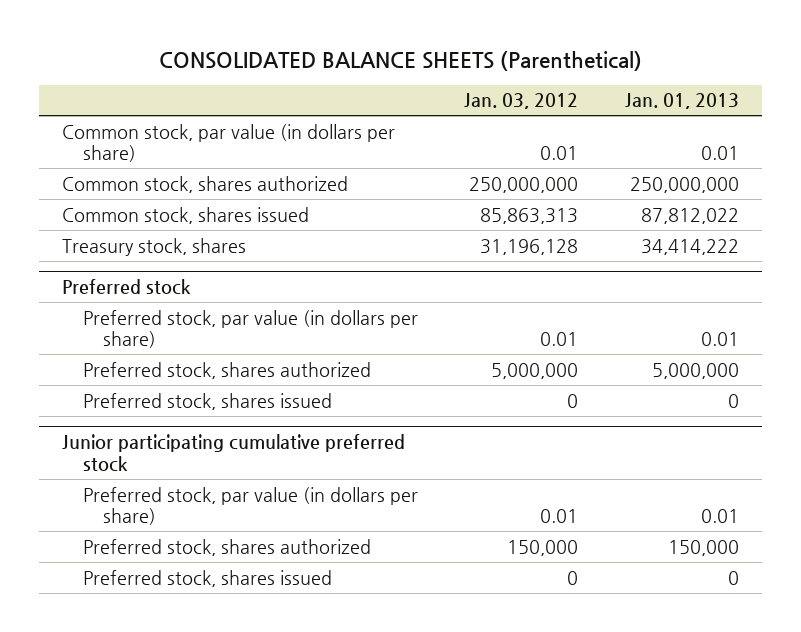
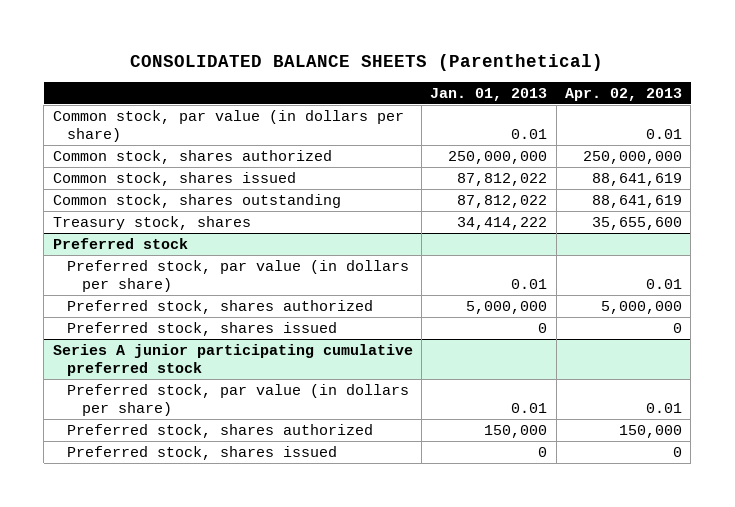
- | Jan. 03, 2012 | Jan. 01, 2013
+ | Jan. 01, 2013 | Apr. 02, 2013
+ Common stock, shares outstanding | 87,812,022 | 88,641,619
- Junior participating cumulative preferred stock
+ Series A junior participating cumulative preferred stock

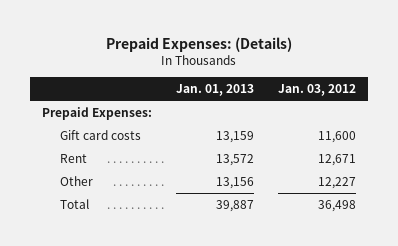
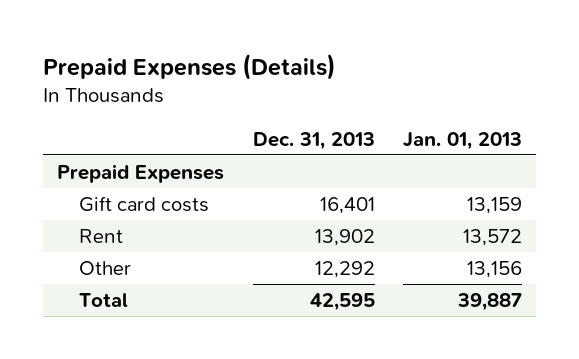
- Prepaid Expenses: (Details)
+ Prepaid Expenses (Details)
- | Jan. 01, 2013 | Jan. 03, 2012
+ | Dec. 31, 2013 | Jan. 01, 2013
- Prepaid Expenses:
+ Prepaid Expenses

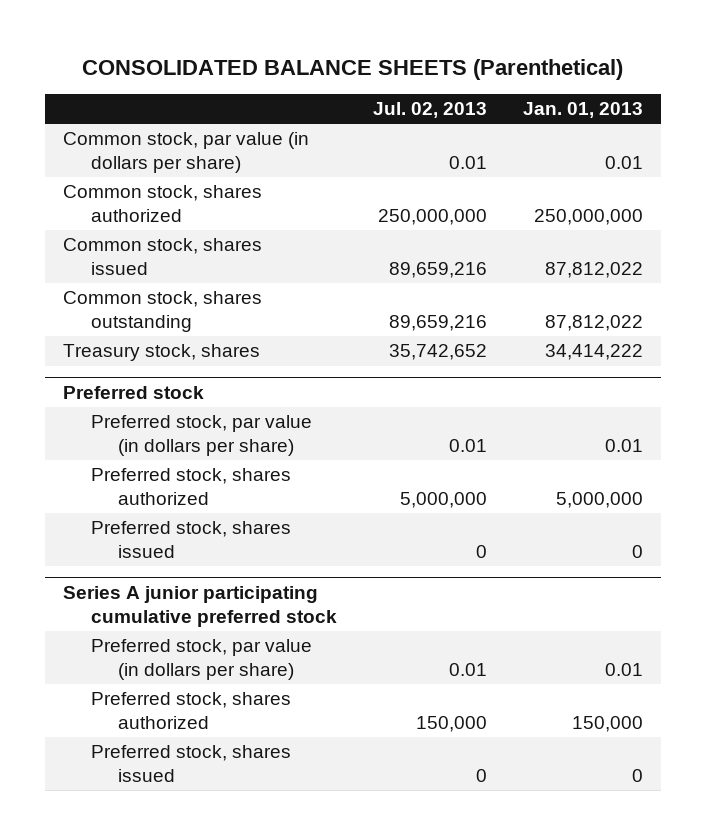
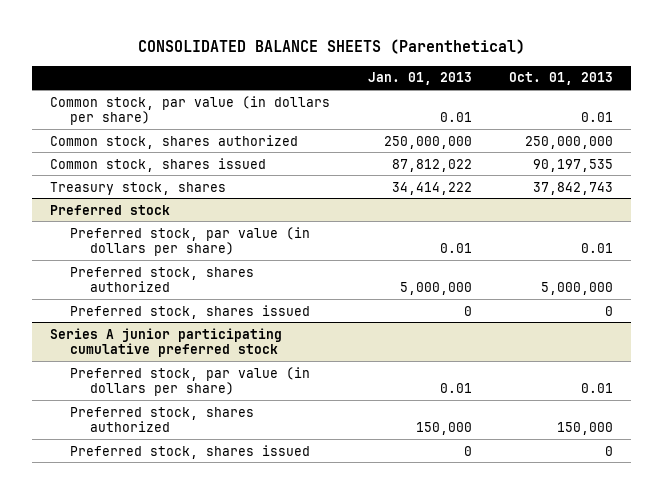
- | Jul. 02, 2013 | Jan. 01, 2013
+ | Jan. 01, 2013 | Oct. 01, 2013
- Common stock, shares outstanding | 89,659,216 | 87,812,022

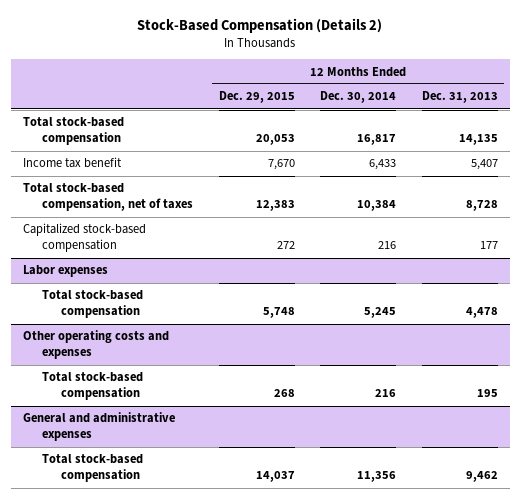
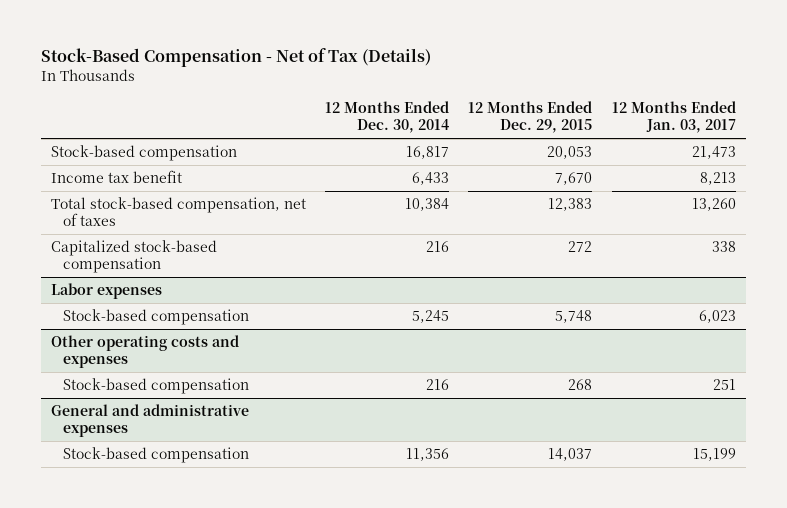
- Stock-Based Compensation (Details 2)
+ Stock-Based Compensation - Net of Tax (Details)
- | 12 Months Ended Dec. 29, 2015 | 12 Months Ended Dec. 30, 2014 | 12 Months Ended Dec. 31, 2013
+ | 12 Months Ended Dec. 30, 2014 | 12 Months Ended Dec. 29, 2015 | 12 Months Ended Jan. 03, 2017
- Total stock-based compensation | 20,053 | 16,817 | 14,135
+ Stock-based compensation | 16,817 | 20,053 | 21,473
@ Labor expenses
- Total stock-based compensation | 5,748 | 5,245 | 4,478
+ Stock-based compensation | 5,245 | 5,748 | 6,023
@ Other operating costs and expenses
- Total stock-based compensation | 268 | 216 | 195
+ Stock-based compensation | 216 | 268 | 251
@ General and administrative expenses
- Total stock-based compensation | 14,037 | 11,356 | 9,462
+ Stock-based compensation | 11,356 | 14,037 | 15,199

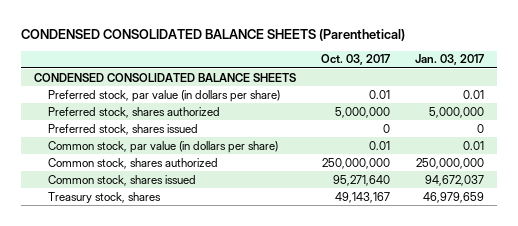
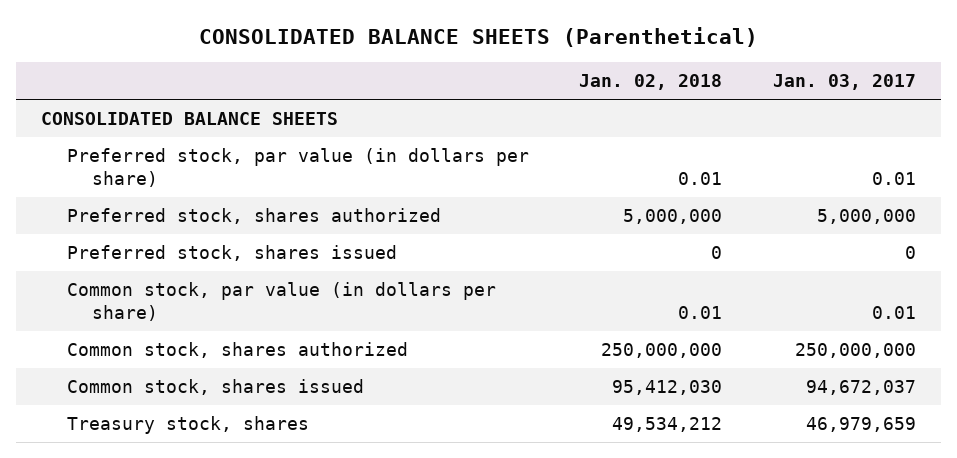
- CONDENSED CONSOLIDATED BALANCE SHEETS (Parenthetical)
+ CONSOLIDATED BALANCE SHEETS (Parenthetical)
- | Oct. 03, 2017 | Jan. 03, 2017
+ | Jan. 02, 2018 | Jan. 03, 2017
- CONDENSED CONSOLIDATED BALANCE SHEETS
+ CONSOLIDATED BALANCE SHEETS

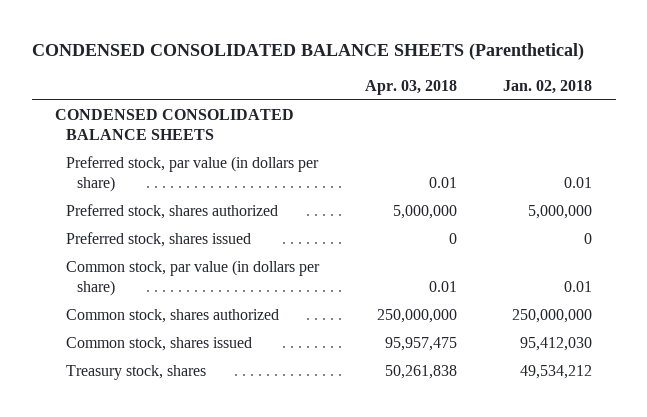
- CONSOLIDATED BALANCE SHEETS (Parenthetical)
+ CONDENSED CONSOLIDATED BALANCE SHEETS (Parenthetical)
- | Jan. 02, 2018 | Jan. 03, 2017
+ | Apr. 03, 2018 | Jan. 02, 2018
- CONSOLIDATED BALANCE SHEETS
+ CONDENSED CONSOLIDATED BALANCE SHEETS

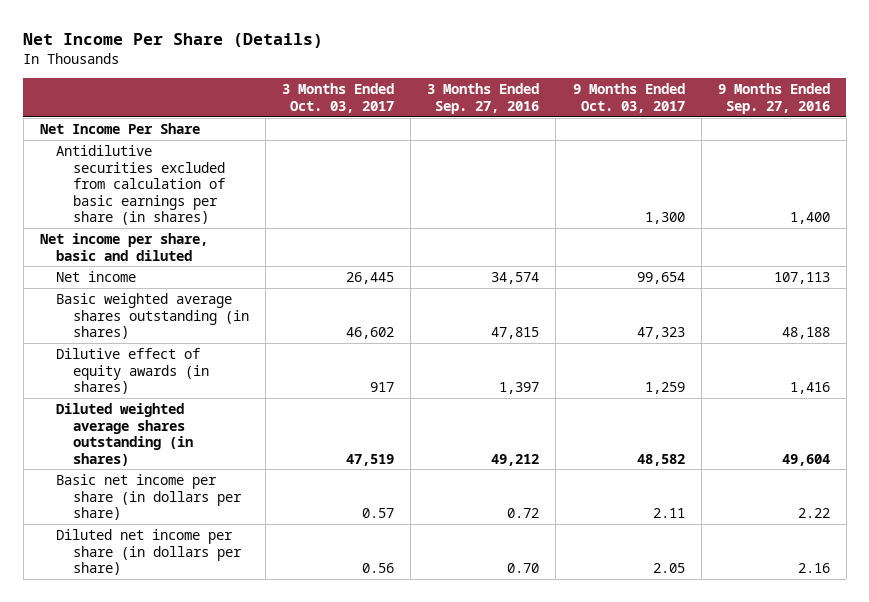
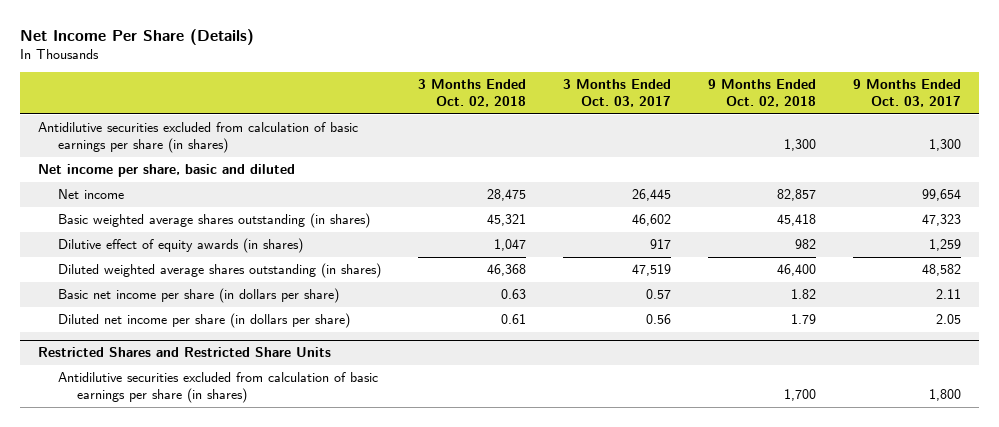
- | 3 Months Ended Oct. 03, 2017 | 3 Months Ended Sep. 27, 2016 | 9 Months Ended Oct. 03, 2017 | 9 Months Ended Sep. 27, 2016
+ | 3 Months Ended Oct. 02, 2018 | 3 Months Ended Oct. 03, 2017 | 9 Months Ended Oct. 02, 2018 | 9 Months Ended Oct. 03, 2017
- Net Income Per Share
+ Restricted Shares and Restricted Share Units
+ Antidilutive securities excluded from calculation of basic earnings per share (in shares) | | | 1,700 | 1,800

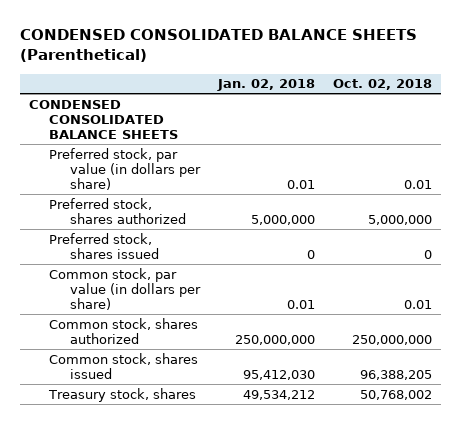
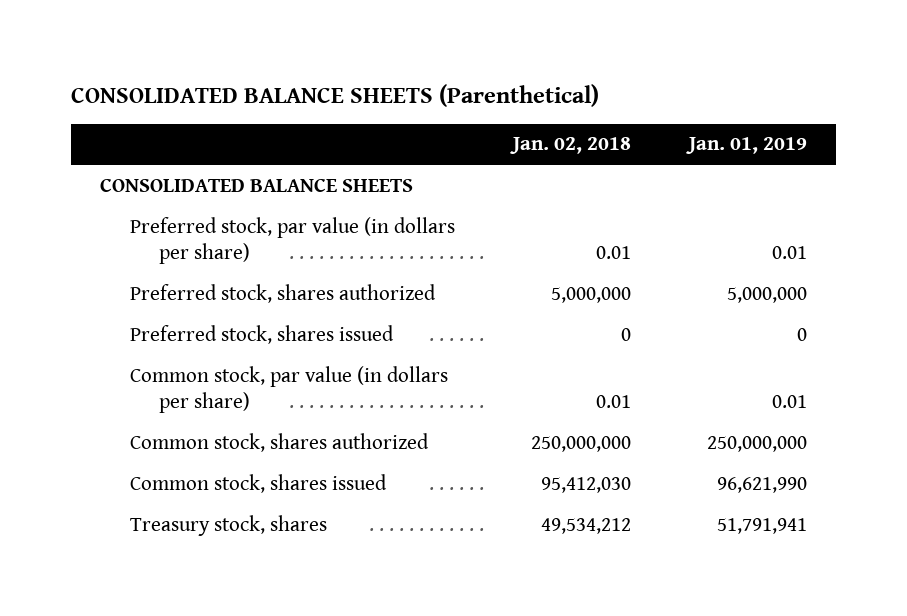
- CONDENSED CONSOLIDATED BALANCE SHEETS (Parenthetical)
+ CONSOLIDATED BALANCE SHEETS (Parenthetical)
- | Jan. 02, 2018 | Oct. 02, 2018
+ | Jan. 02, 2018 | Jan. 01, 2019
- CONDENSED CONSOLIDATED BALANCE SHEETS
+ CONSOLIDATED BALANCE SHEETS

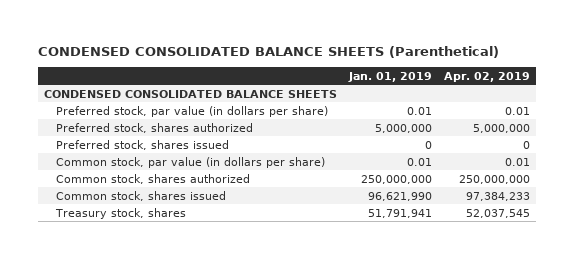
- CONSOLIDATED BALANCE SHEETS (Parenthetical)
+ CONDENSED CONSOLIDATED BALANCE SHEETS (Parenthetical)
- | Jan. 02, 2018 | Jan. 01, 2019
+ | Jan. 01, 2019 | Apr. 02, 2019
- CONSOLIDATED BALANCE SHEETS
+ CONDENSED CONSOLIDATED BALANCE SHEETS

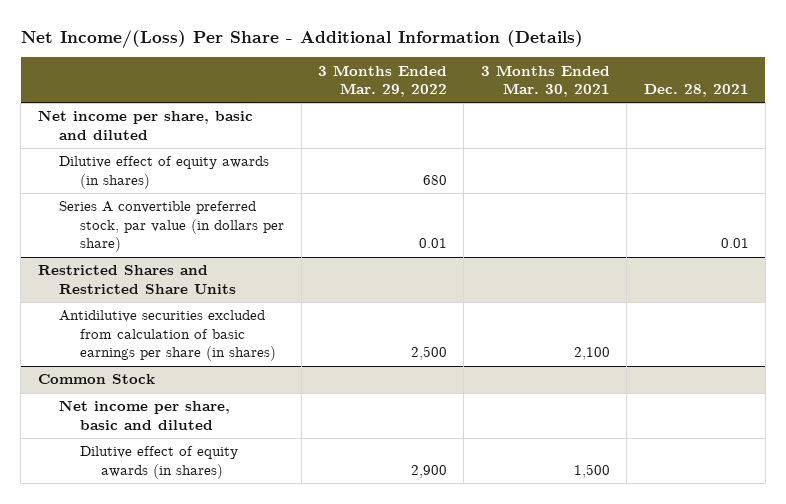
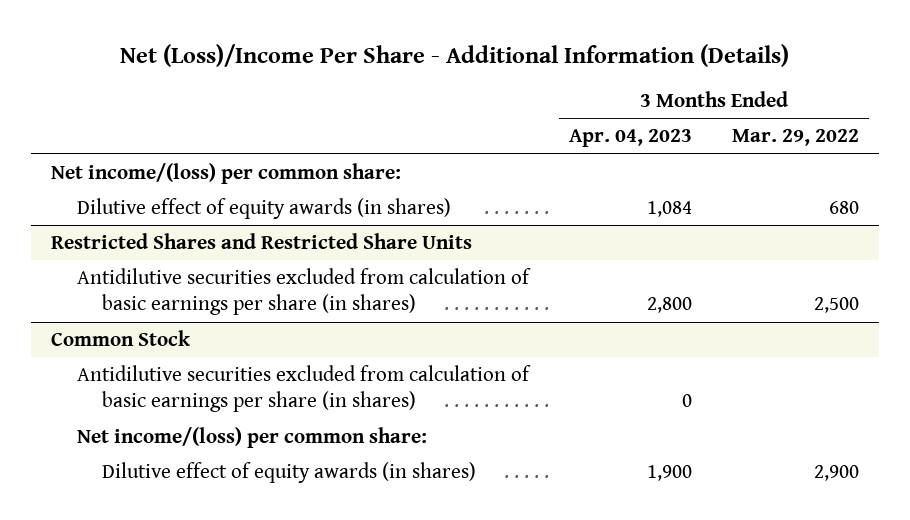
- Net Income/(Loss) Per Share - Additional Information (Details)
+ Net (Loss)/Income Per Share - Additional Information (Details)
- | 3 Months Ended Mar. 29, 2022 | 3 Months Ended Mar. 30, 2021 | Dec. 28, 2021
+ | 3 Months Ended Apr. 04, 2023 | 3 Months Ended Mar. 29, 2022
- Net income per share, basic and diluted
+ Net income/(loss) per common share:
- Series A convertible preferred stock, par value (in dollars per share) | 0.01 | | 0.01
@ Common Stock
- Net income per share, basic and diluted
+ Antidilutive securities excluded from calculation of basic earnings per share (in shares) | 0 |
+ Net income/(loss) per common share:

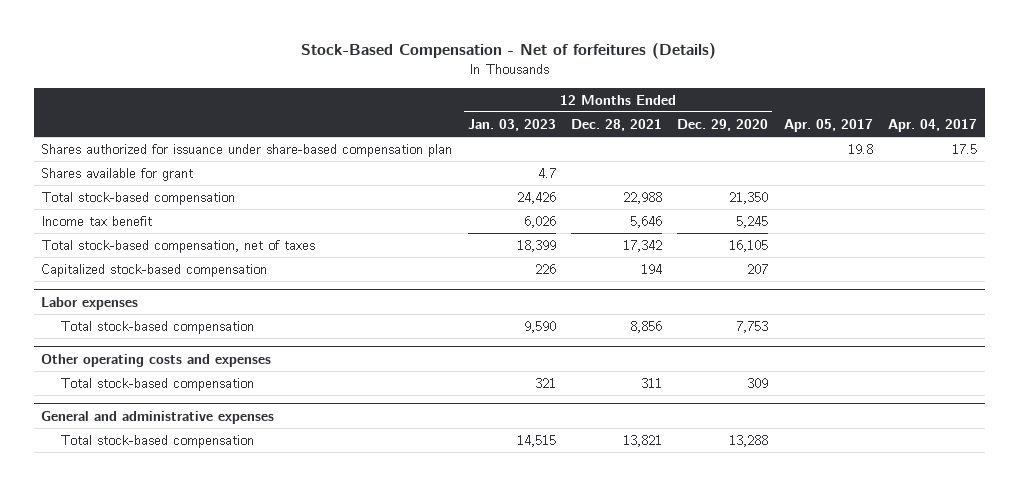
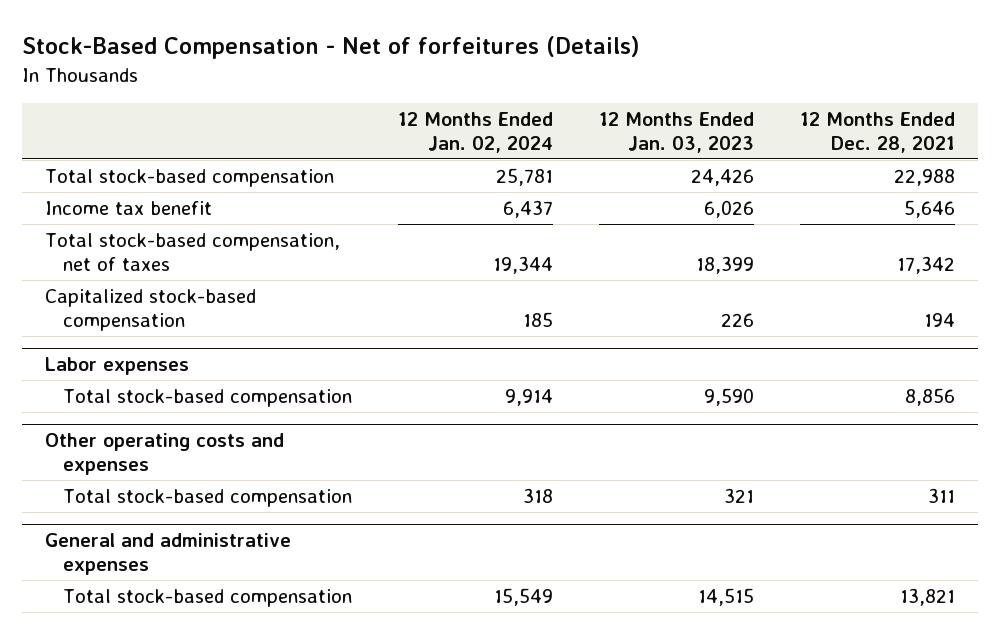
- | 12 Months Ended Jan. 03, 2023 | 12 Months Ended Dec. 28, 2021 | 12 Months Ended Dec. 29, 2020 | Apr. 05, 2017 | Apr. 04, 2017
+ | 12 Months Ended Jan. 02, 2024 | 12 Months Ended Jan. 03, 2023 | 12 Months Ended Dec. 28, 2021
- Shares authorized for issuance under share-based compensation plan | | | | 19.8 | 17.5
- Shares available for grant | 4.7 | | | |

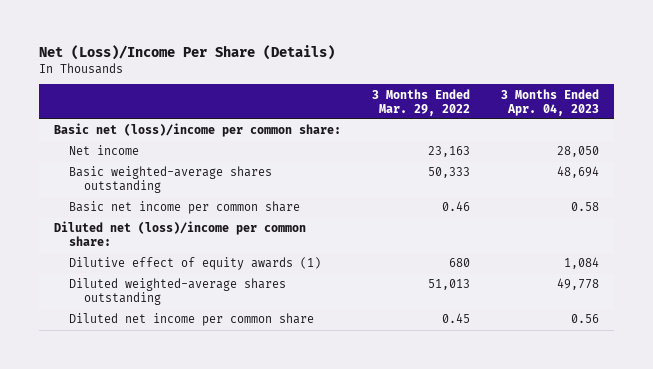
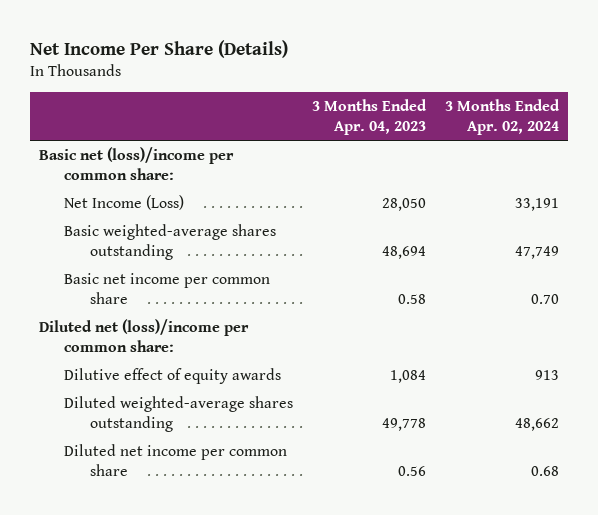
- Net (Loss)/Income Per Share (Details)
+ Net Income Per Share (Details)
- | 3 Months Ended Mar. 29, 2022 | 3 Months Ended Apr. 04, 2023
+ | 3 Months Ended Apr. 04, 2023 | 3 Months Ended Apr. 02, 2024
- Net income | 23,163 | 28,050
+ Net Income (Loss) | 28,050 | 33,191
- Dilutive effect of equity awards (1) | 680 | 1,084
+ Dilutive effect of equity awards | 1,084 | 913

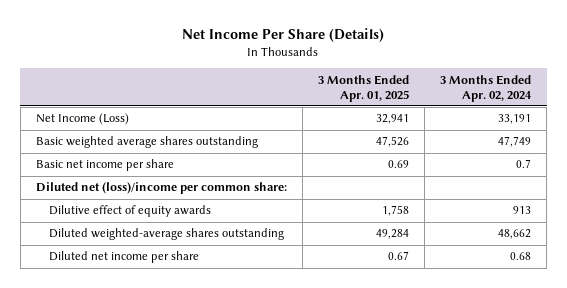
- | 3 Months Ended Apr. 04, 2023 | 3 Months Ended Apr. 02, 2024
+ | 3 Months Ended Apr. 01, 2025 | 3 Months Ended Apr. 02, 2024
- Basic net (loss)/income per common share:
- Basic weighted-average shares outstanding | 48,694 | 47,749
- Basic net income per common share | 0.58 | 0.70
+ Basic weighted average shares outstanding | 47,526 | 47,749
+ Basic net income per share | 0.69 | 0.7
- Diluted net income per common share | 0.56 | 0.68
+ Diluted net income per share | 0.67 | 0.68

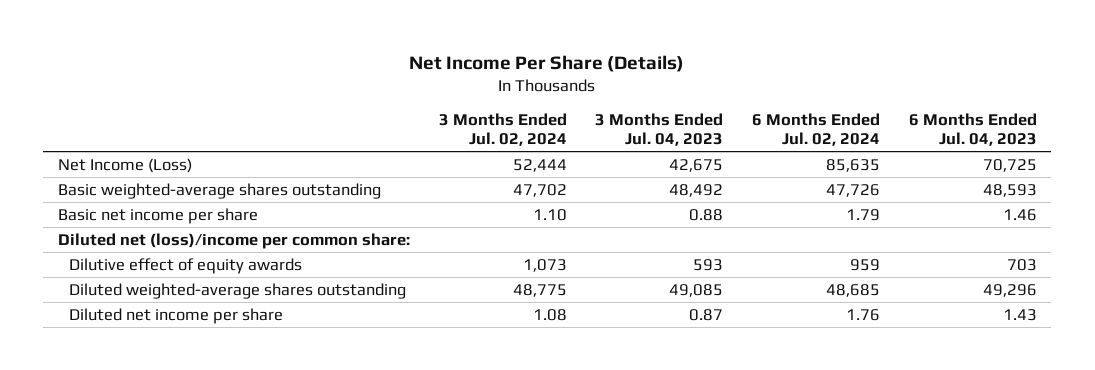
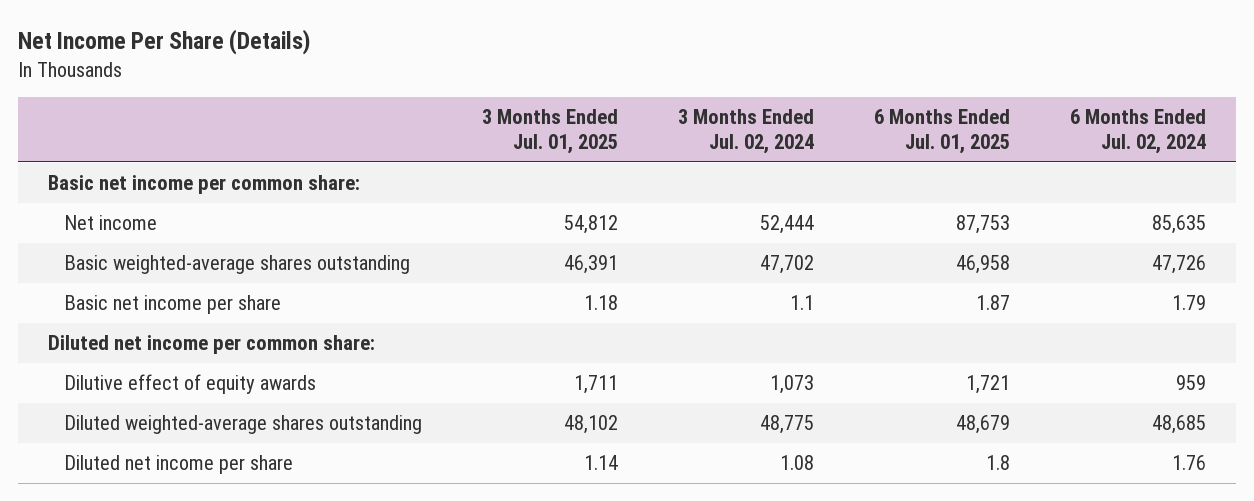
- | 3 Months Ended Jul. 02, 2024 | 3 Months Ended Jul. 04, 2023 | 6 Months Ended Jul. 02, 2024 | 6 Months Ended Jul. 04, 2023
+ | 3 Months Ended Jul. 01, 2025 | 3 Months Ended Jul. 02, 2024 | 6 Months Ended Jul. 01, 2025 | 6 Months Ended Jul. 02, 2024
- Net Income (Loss) | 52,444 | 42,675 | 85,635 | 70,725
+ Basic net income per common share:
+ Net income | 54,812 | 52,444 | 87,753 | 85,635
- Basic net income per share | 1.10 | 0.88 | 1.79 | 1.46
- Diluted net (loss)/income per common share:
+ Basic net income per share | 1.18 | 1.1 | 1.87 | 1.79
+ Diluted net income per common share:

